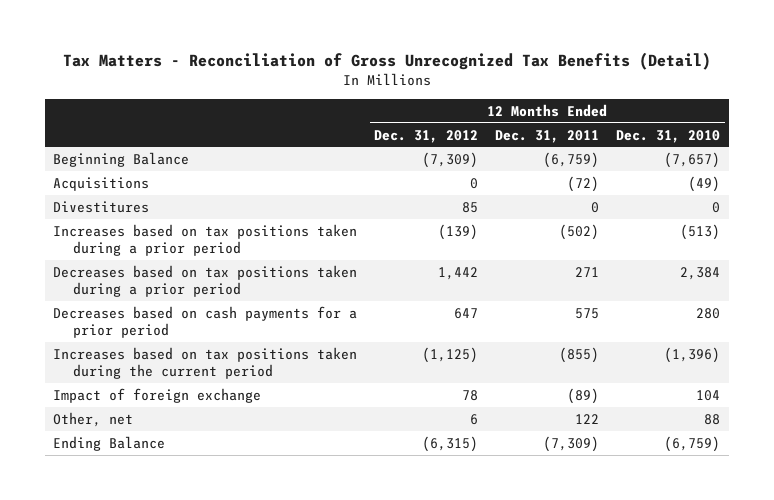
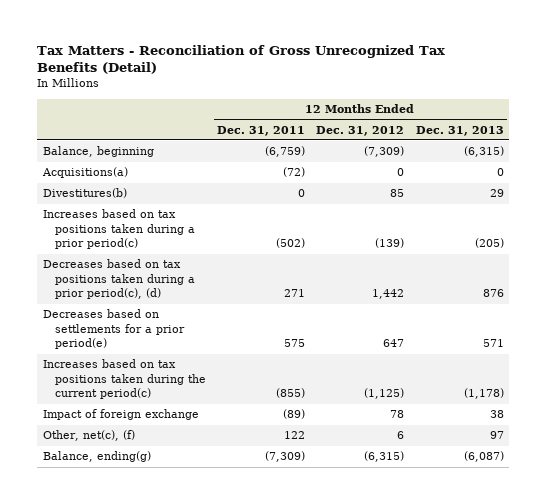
- | 12 Months Ended Dec. 31, 2012 | 12 Months Ended Dec. 31, 2011 | 12 Months Ended Dec. 31, 2010
+ | 12 Months Ended Dec. 31, 2011 | 12 Months Ended Dec. 31, 2012 | 12 Months Ended Dec. 31, 2013
- Beginning Balance | (7,309) | (6,759) | (7,657)
- Acquisitions | 0 | (72) | (49)
- Divestitures | 85 | 0 | 0
- Increases based on tax positions taken during a prior period | (139) | (502) | (513)
- Decreases based on tax positions taken during a prior period | 1,442 | 271 | 2,384
- Decreases based on cash payments for a prior period | 647 | 575 | 280
- Increases based on tax positions taken during the current period | (1,125) | (855) | (1,396)
+ Balance, beginning | (6,759) | (7,309) | (6,315)
+ Acquisitions(a) | (72) | 0 | 0
+ Divestitures(b) | 0 | 85 | 29
+ Increases based on tax positions taken during a prior period(c) | (502) | (139) | (205)
+ Decreases based on tax positions taken during a prior period(c), (d) | 271 | 1,442 | 876
+ Decreases based on settlements for a prior period(e) | 575 | 647 | 571
+ Increases based on tax positions taken during the current period(c) | (855) | (1,125) | (1,178)
- Other, net | 6 | 122 | 88
- Ending Balance | (6,315) | (7,309) | (6,759)
+ Other, net(c), (f) | 122 | 6 | 97
+ Balance, ending(g) | (7,309) | (6,315) | (6,087)

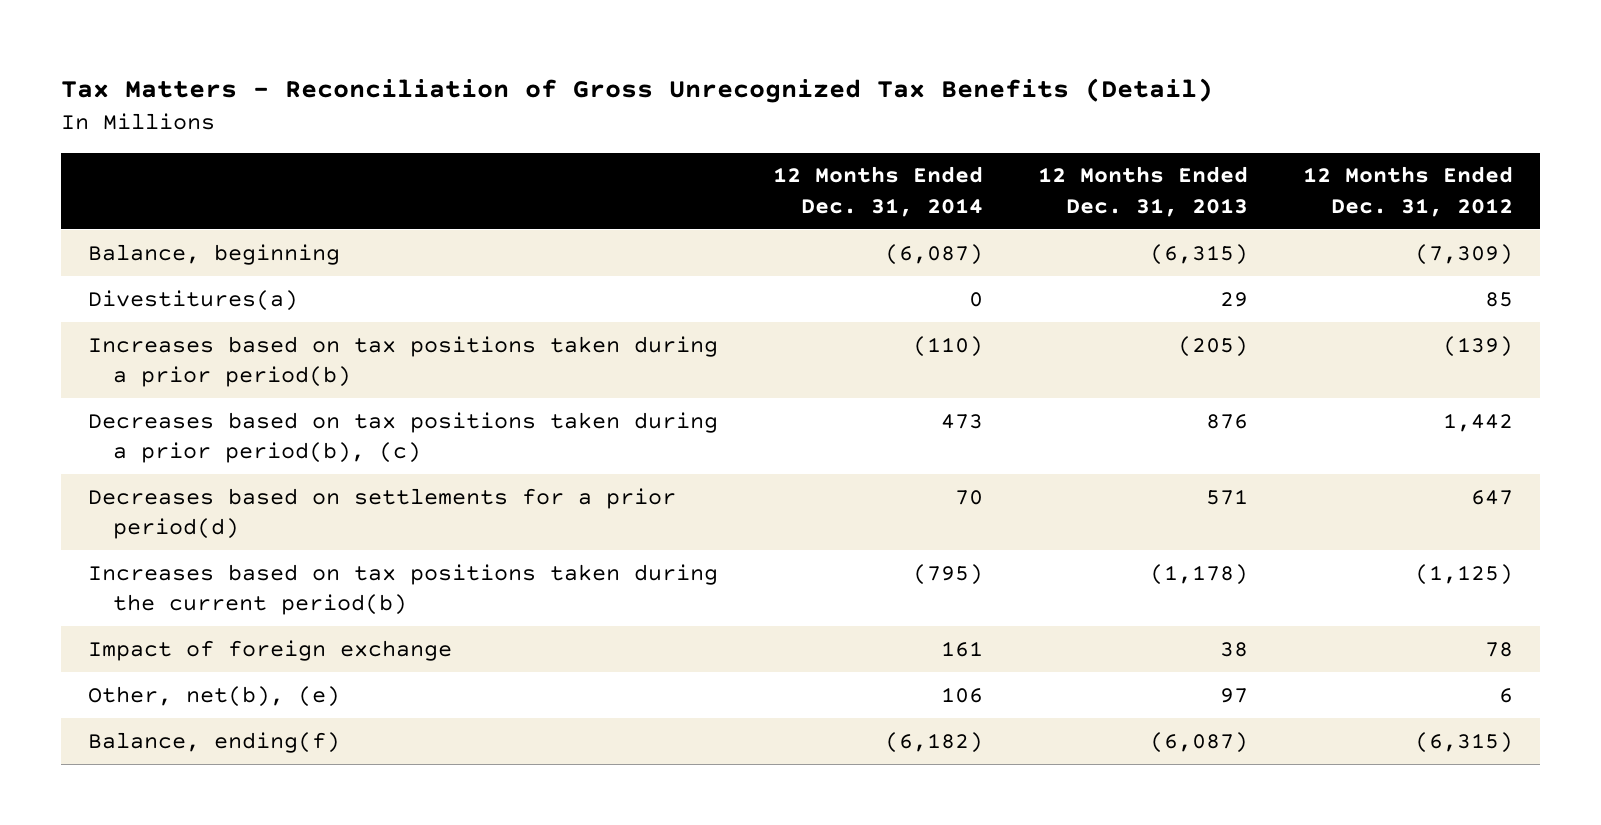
- | 12 Months Ended Dec. 31, 2011 | 12 Months Ended Dec. 31, 2012 | 12 Months Ended Dec. 31, 2013
+ | 12 Months Ended Dec. 31, 2014 | 12 Months Ended Dec. 31, 2013 | 12 Months Ended Dec. 31, 2012
- Acquisitions(a) | (72) | 0 | 0
- Divestitures(b) | 0 | 85 | 29
- Increases based on tax positions taken during a prior period(c) | (502) | (139) | (205)
- Decreases based on tax positions taken during a prior period(c), (d) | 271 | 1,442 | 876
- Decreases based on settlements for a prior period(e) | 575 | 647 | 571
- Increases based on tax positions taken during the current period(c) | (855) | (1,125) | (1,178)
+ Divestitures(a) | 0 | 29 | 85
+ Increases based on tax positions taken during a prior period(b) | (110) | (205) | (139)
+ Decreases based on tax positions taken during a prior period(b), (c) | 473 | 876 | 1,442
+ Decreases based on settlements for a prior period(d) | 70 | 571 | 647
+ Increases based on tax positions taken during the current period(b) | (795) | (1,178) | (1,125)
- Other, net(c), (f) | 122 | 6 | 97
- Balance, ending(g) | (7,309) | (6,315) | (6,087)
+ Other, net(b), (e) | 106 | 97 | 6
+ Balance, ending(f) | (6,182) | (6,087) | (6,315)

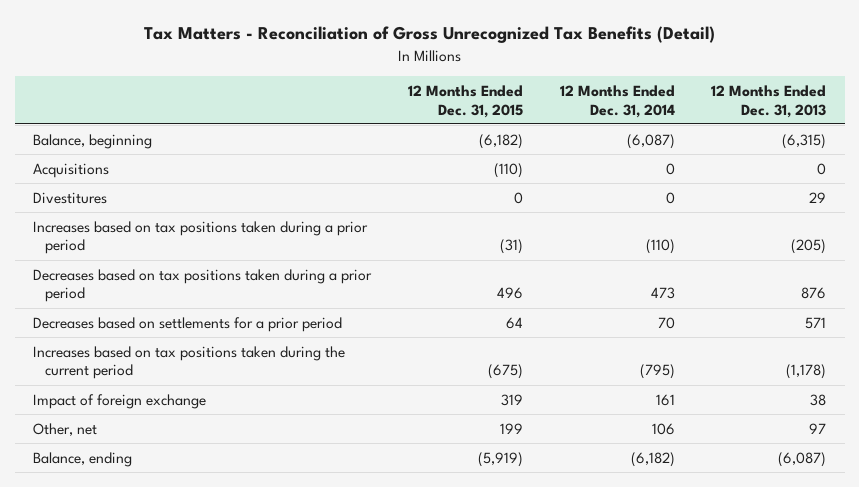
- | 12 Months Ended Dec. 31, 2014 | 12 Months Ended Dec. 31, 2013 | 12 Months Ended Dec. 31, 2012
+ | 12 Months Ended Dec. 31, 2015 | 12 Months Ended Dec. 31, 2014 | 12 Months Ended Dec. 31, 2013
- Divestitures(a) | 0 | 29 | 85
- Increases based on tax positions taken during a prior period(b) | (110) | (205) | (139)
- Decreases based on tax positions taken during a prior period(b), (c) | 473 | 876 | 1,442
- Decreases based on settlements for a prior period(d) | 70 | 571 | 647
- Increases based on tax positions taken during the current period(b) | (795) | (1,178) | (1,125)
+ Acquisitions | (110) | 0 | 0
+ Divestitures | 0 | 0 | 29
+ Increases based on tax positions taken during a prior period | (31) | (110) | (205)
+ Decreases based on tax positions taken during a prior period | 496 | 473 | 876
+ Decreases based on settlements for a prior period | 64 | 70 | 571
+ Increases based on tax positions taken during the current period | (675) | (795) | (1,178)
- Other, net(b), (e) | 106 | 97 | 6
- Balance, ending(f) | (6,182) | (6,087) | (6,315)
+ Other, net | 199 | 106 | 97
+ Balance, ending | (5,919) | (6,182) | (6,087)

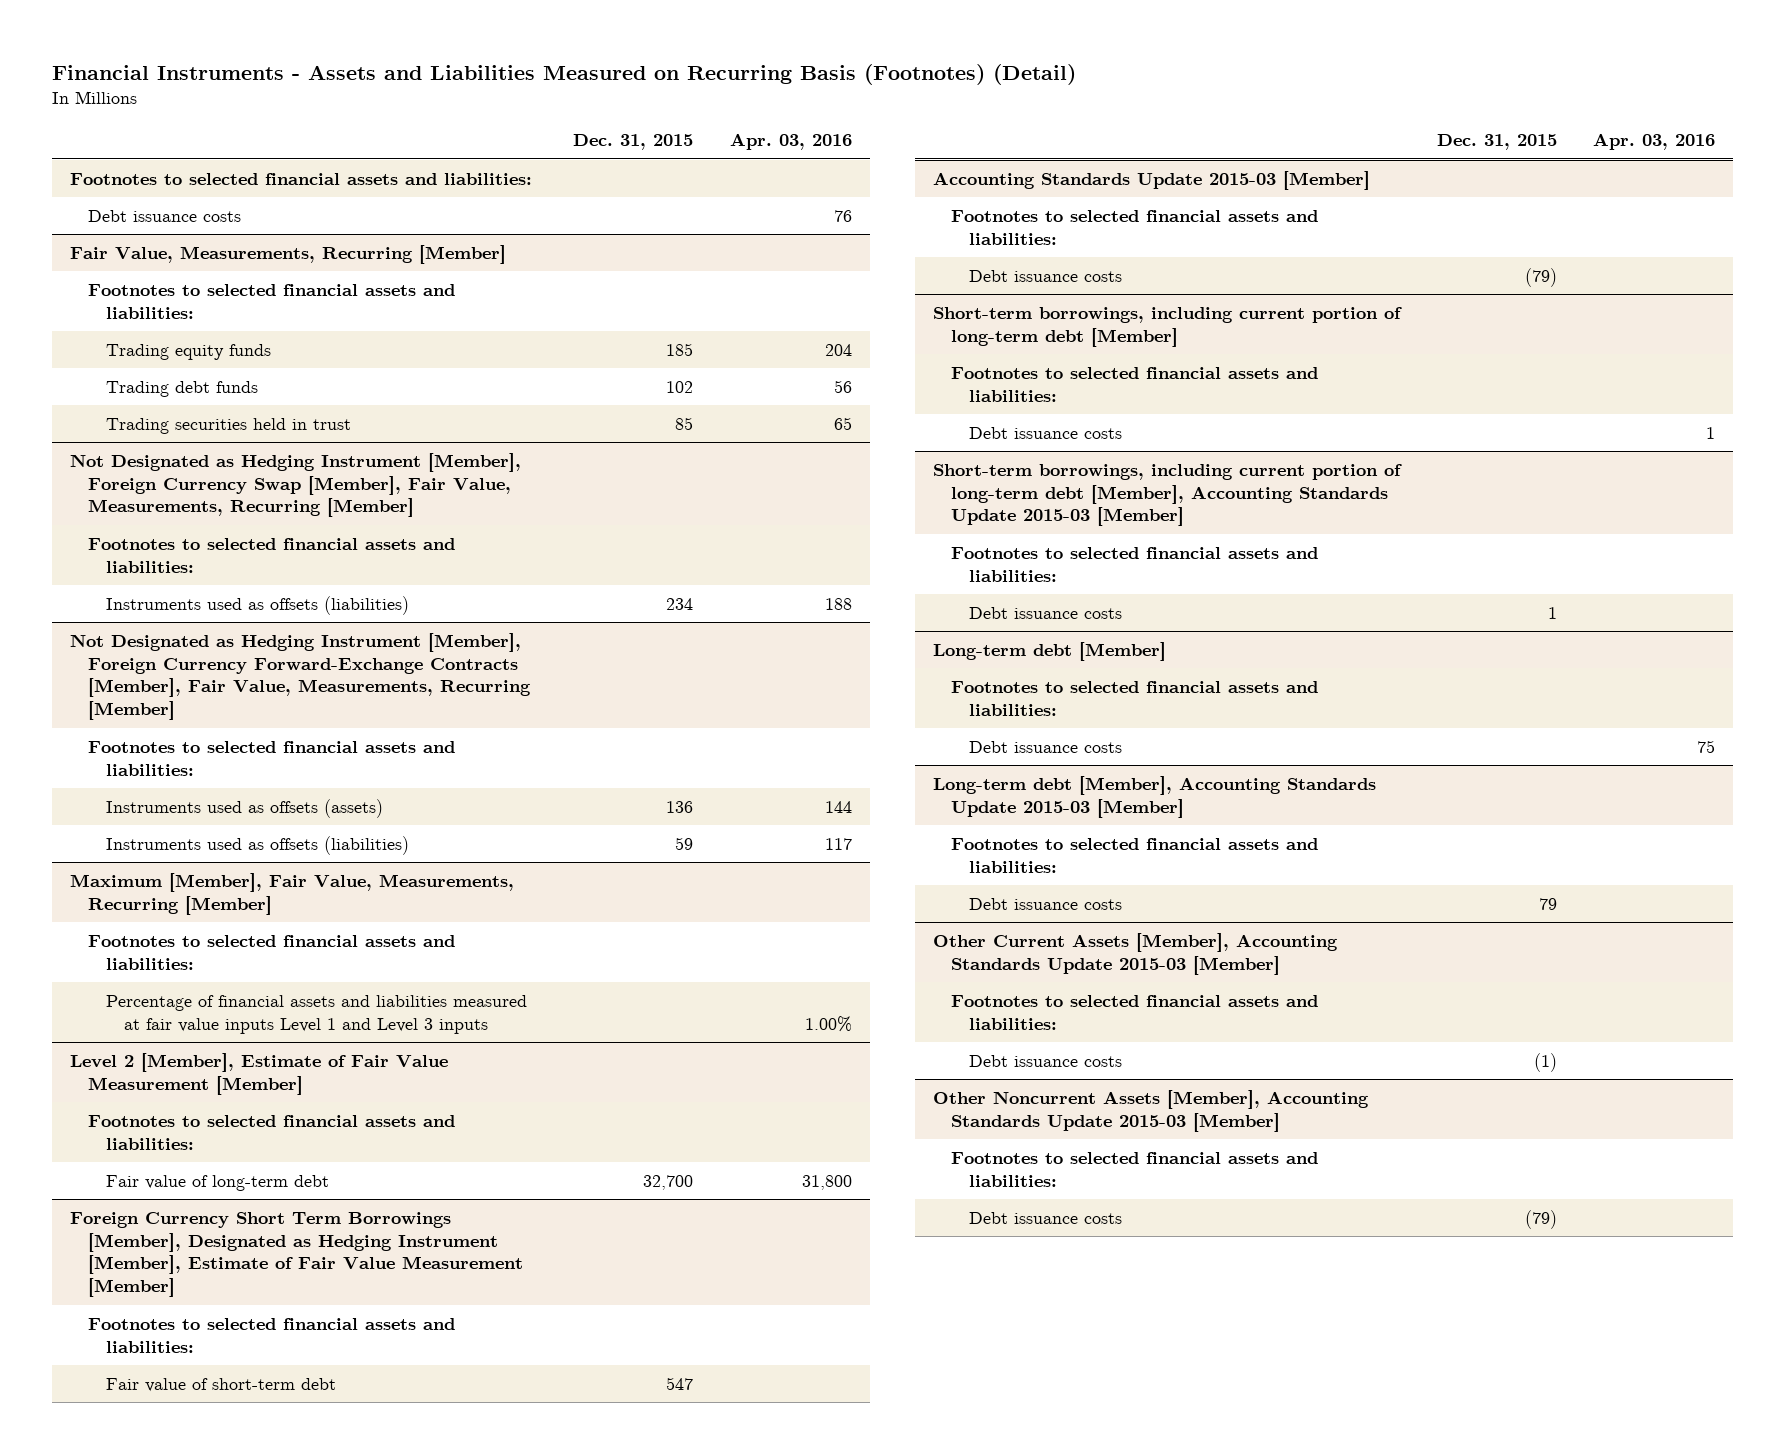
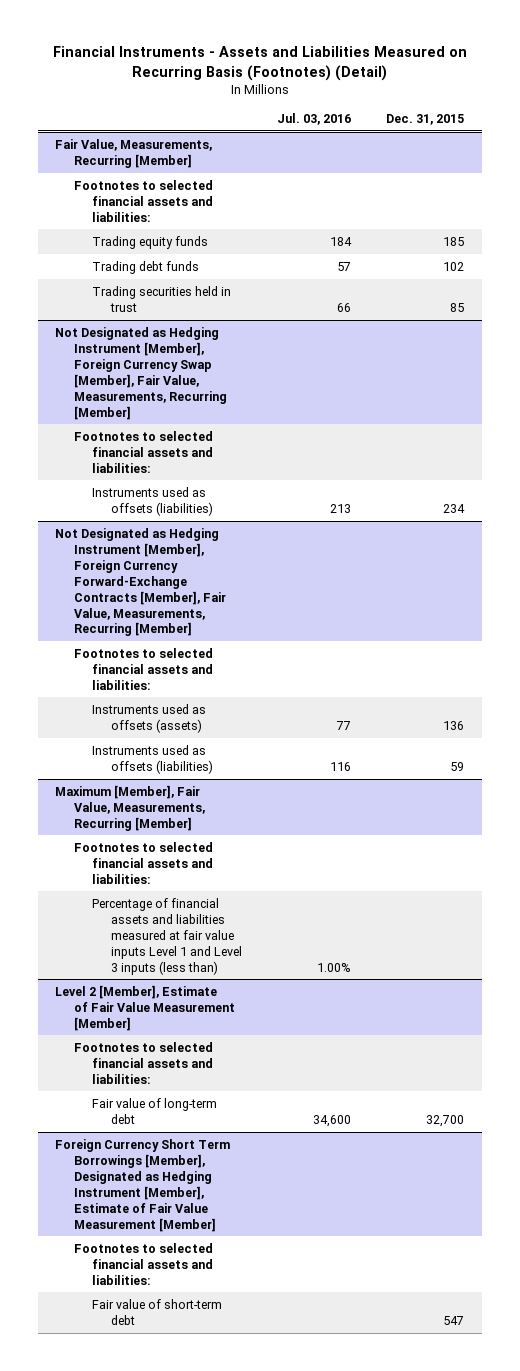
- | Dec. 31, 2015 | Apr. 03, 2016
+ | Jul. 03, 2016 | Dec. 31, 2015
- Footnotes to selected financial assets and liabilities:
- Debt issuance costs | | 76
@ Maximum [Member], Fair Value, Measurements, Recurring [Member]
- Percentage of financial assets and liabilities measured at fair value inputs Level 1 and Level 3 inputs | | 1.00%
+ Percentage of financial assets and liabilities measured at fair value inputs Level 1 and Level 3 inputs (less than) | 1.00% |
- Accounting Standards Update 2015-03 [Member]
- Footnotes to selected financial assets and liabilities:
- Debt issuance costs | (79) |
- Short-term borrowings, including current portion of long-term debt [Member]
- Footnotes to selected financial assets and liabilities:
- Debt issuance costs | | 1
- Short-term borrowings, including current portion of long-term debt [Member], Accounting Standards Update 2015-03 [Member]
- Footnotes to selected financial assets and liabilities:
- Debt issuance costs | 1 |
- Long-term debt [Member]
- Footnotes to selected financial assets and liabilities:
- Debt issuance costs | | 75
- Long-term debt [Member], Accounting Standards Update 2015-03 [Member]
- Footnotes to selected financial assets and liabilities:
- Debt issuance costs | 79 |
- Other Current Assets [Member], Accounting Standards Update 2015-03 [Member]
- Footnotes to selected financial assets and liabilities:
- Debt issuance costs | (1) |
- Other Noncurrent Assets [Member], Accounting Standards Update 2015-03 [Member]
- Footnotes to selected financial assets and liabilities:
- Debt issuance costs | (79) |

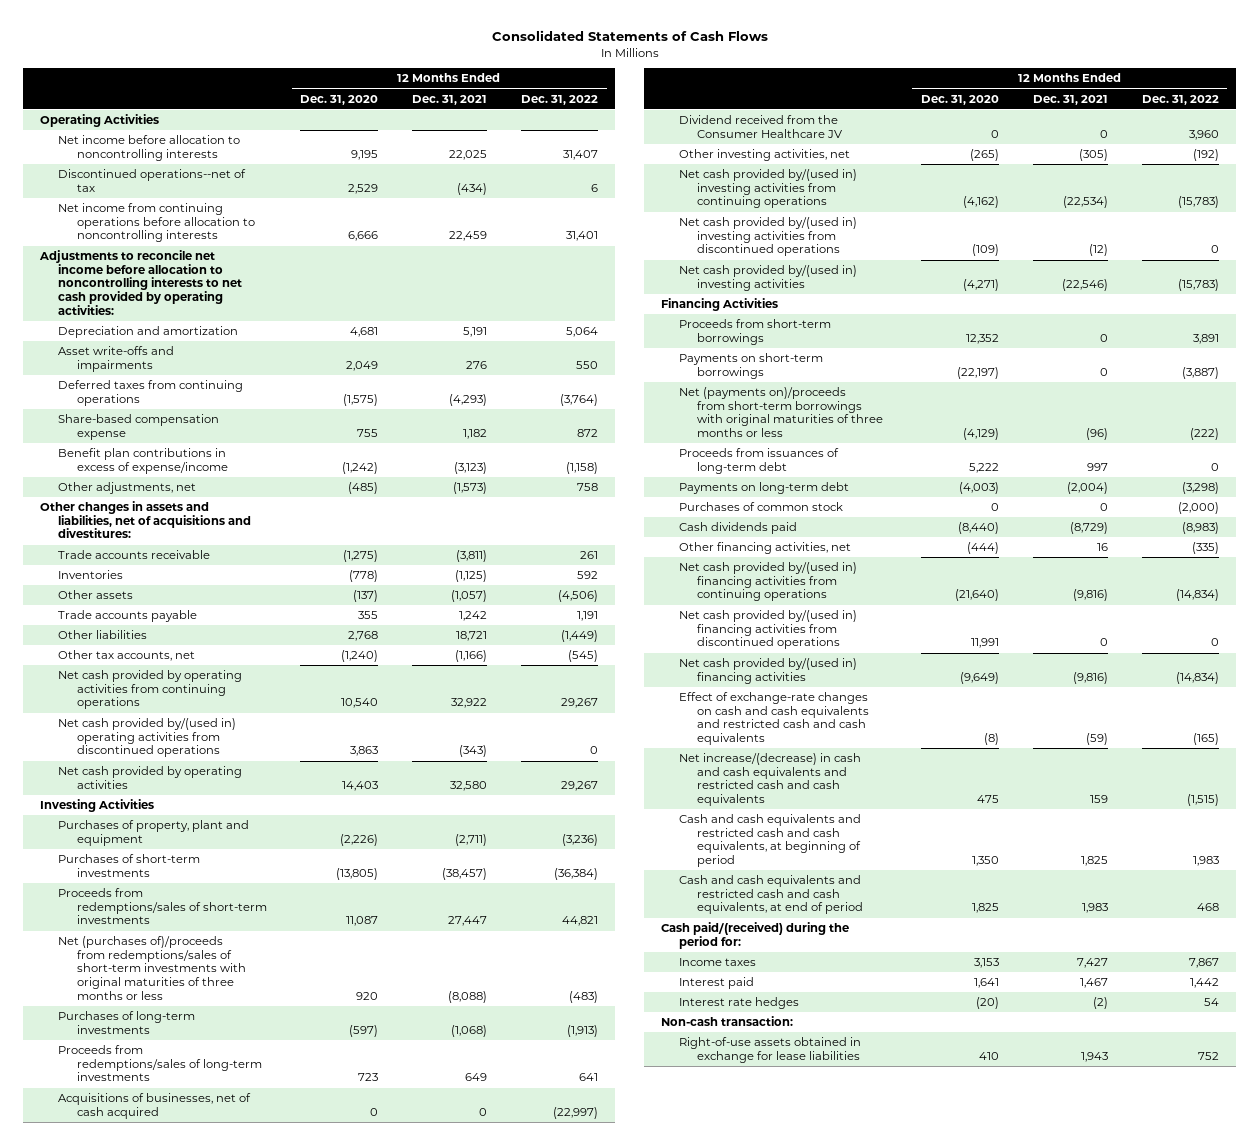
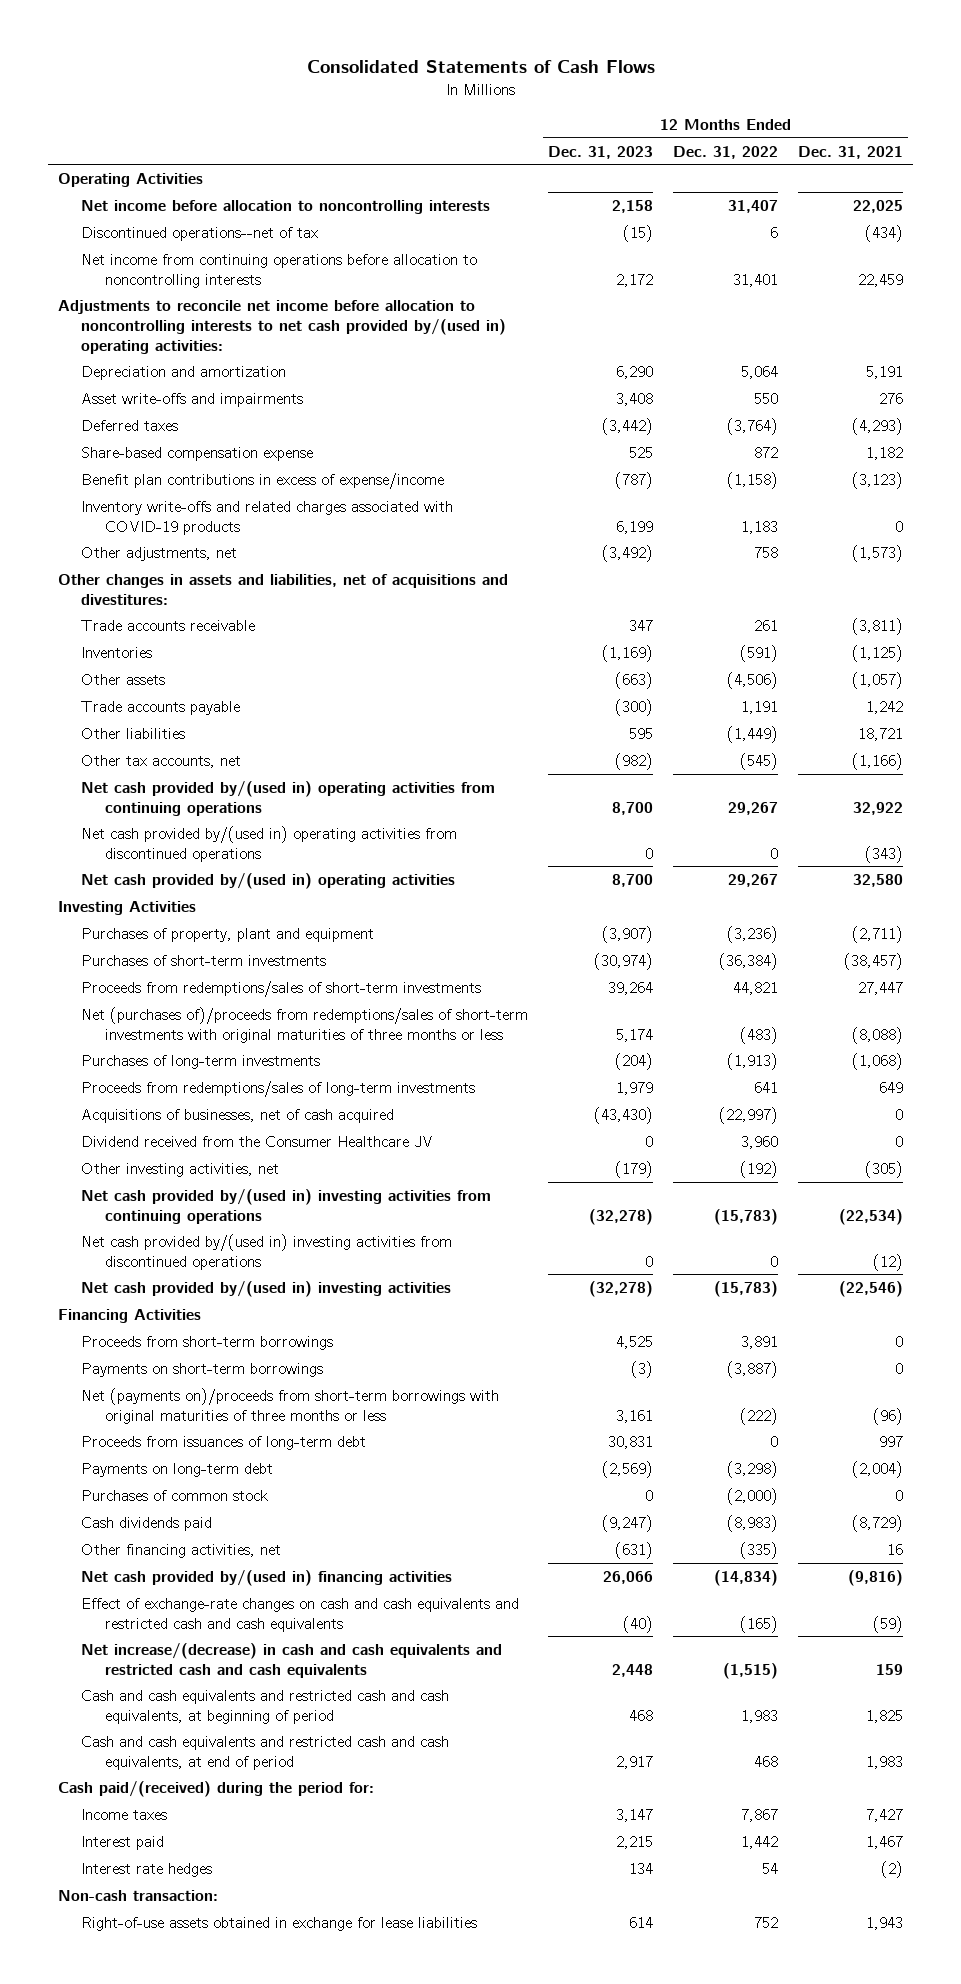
- | 12 Months Ended Dec. 31, 2020 | 12 Months Ended Dec. 31, 2021 | 12 Months Ended Dec. 31, 2022
+ | 12 Months Ended Dec. 31, 2023 | 12 Months Ended Dec. 31, 2022 | 12 Months Ended Dec. 31, 2021
- Adjustments to reconcile net income before allocation to noncontrolling interests to net cash provided by operating activities:
+ Adjustments to reconcile net income before allocation to noncontrolling interests to net cash provided by/(used in) operating activities:
- Deferred taxes from continuing operations | (1,575) | (4,293) | (3,764)
+ Deferred taxes | (3,442) | (3,764) | (4,293)
+ Inventory write-offs and related charges associated with COVID-19 products | 6,199 | 1,183 | 0
- Inventories | (778) | (1,125) | 592
+ Inventories | (1,169) | (591) | (1,125)
- Net cash provided by operating activities from continuing operations | 10,540 | 32,922 | 29,267
+ Net cash provided by/(used in) operating activities from continuing operations | 8,700 | 29,267 | 32,922
- Net cash provided by operating activities | 14,403 | 32,580 | 29,267
+ Net cash provided by/(used in) operating activities | 8,700 | 29,267 | 32,580
- Net cash provided by/(used in) financing activities from continuing operations | (21,640) | (9,816) | (14,834)
- Net cash provided by/(used in) financing activities from discontinued operations | 11,991 | 0 | 0

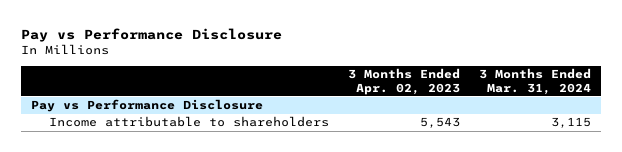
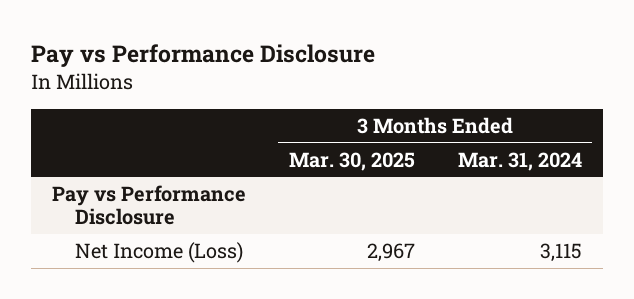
- | 3 Months Ended Apr. 02, 2023 | 3 Months Ended Mar. 31, 2024
+ | 3 Months Ended Mar. 30, 2025 | 3 Months Ended Mar. 31, 2024
- Income attributable to shareholders | 5,543 | 3,115
+ Net Income (Loss) | 2,967 | 3,115

